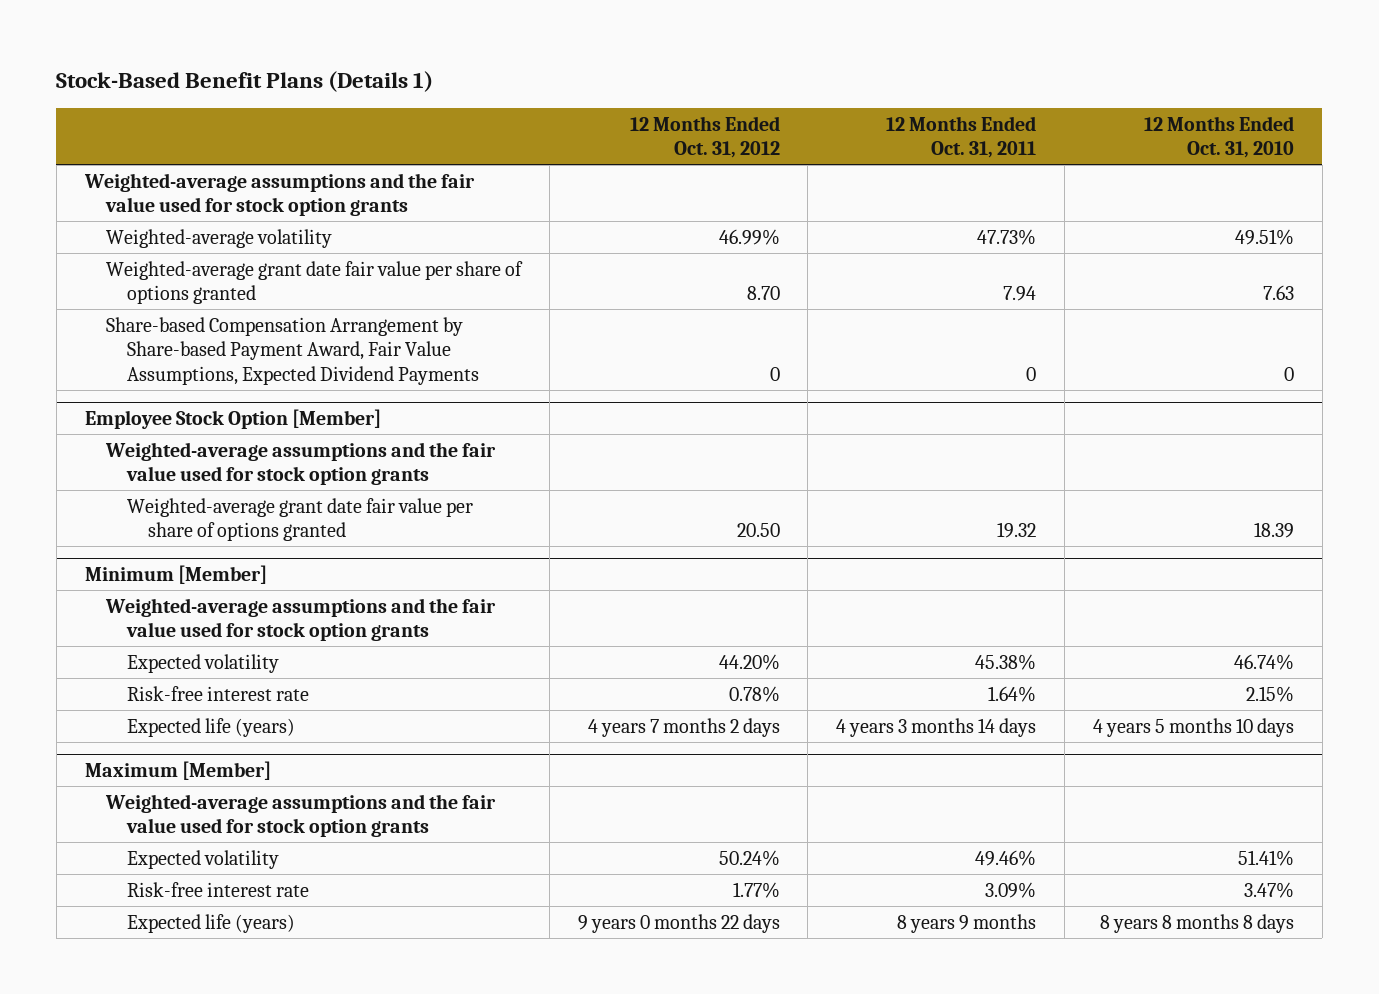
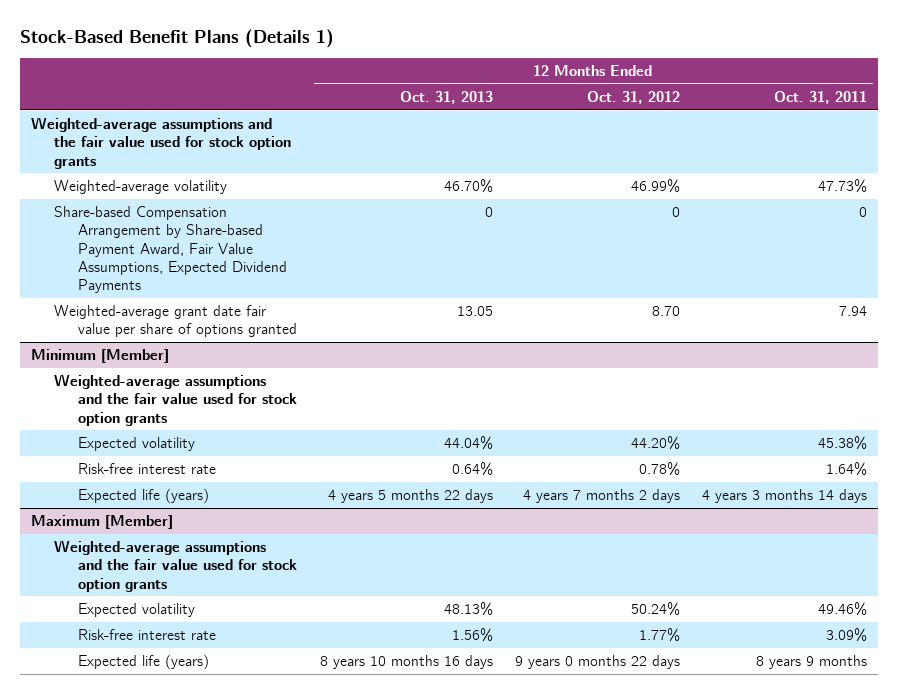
- | 12 Months Ended Oct. 31, 2012 | 12 Months Ended Oct. 31, 2011 | 12 Months Ended Oct. 31, 2010
+ | 12 Months Ended Oct. 31, 2013 | 12 Months Ended Oct. 31, 2012 | 12 Months Ended Oct. 31, 2011
- Employee Stock Option [Member]
- Weighted-average assumptions and the fair value used for stock option grants
- Weighted-average grant date fair value per share of options granted | 20.50 | 19.32 | 18.39
moved down: Weighted-average grant date fair value per share of options granted | 13.05 | 8.70 | 7.94

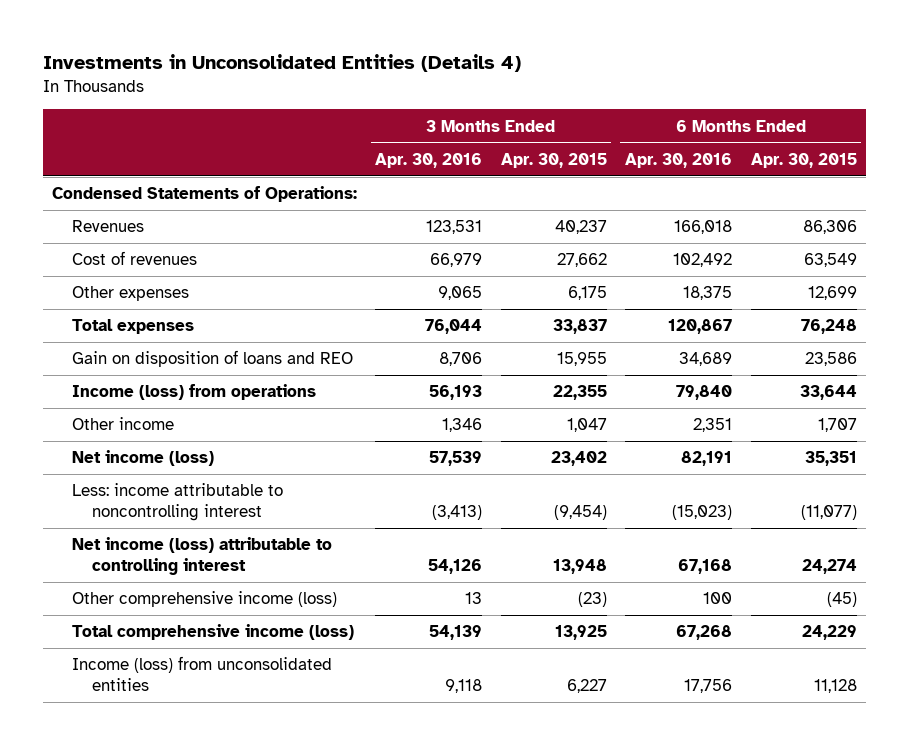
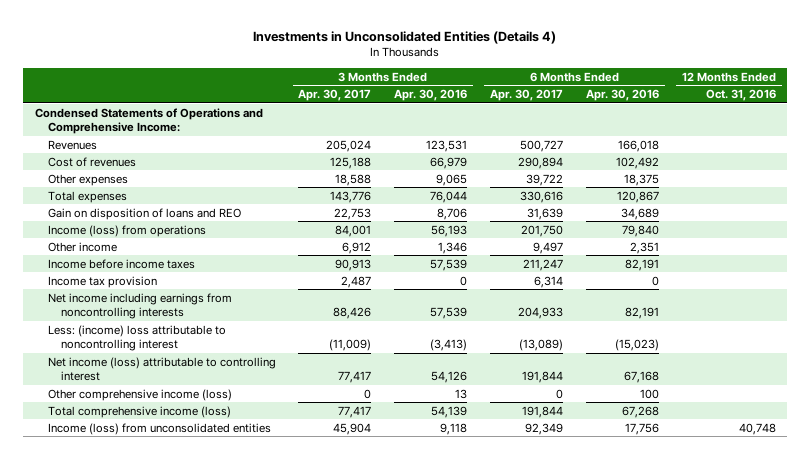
- | 3 Months Ended Apr. 30, 2016 | 3 Months Ended Apr. 30, 2015 | 6 Months Ended Apr. 30, 2016 | 6 Months Ended Apr. 30, 2015
+ | 3 Months Ended Apr. 30, 2017 | 3 Months Ended Apr. 30, 2016 | 6 Months Ended Apr. 30, 2017 | 6 Months Ended Apr. 30, 2016 | 12 Months Ended Oct. 31, 2016
- Condensed Statements of Operations:
+ Condensed Statements of Operations and Comprehensive Income:
- Net income (loss) | 57,539 | 23,402 | 82,191 | 35,351
- Less: income attributable to noncontrolling interest | (3,413) | (9,454) | (15,023) | (11,077)
+ Income before income taxes | 90,913 | 57,539 | 211,247 | 82,191 |
+ Income tax provision | 2,487 | 0 | 6,314 | 0 |
+ Net income including earnings from noncontrolling interests | 88,426 | 57,539 | 204,933 | 82,191 |
+ Less: (income) loss attributable to noncontrolling interest | (11,009) | (3,413) | (13,089) | (15,023) |

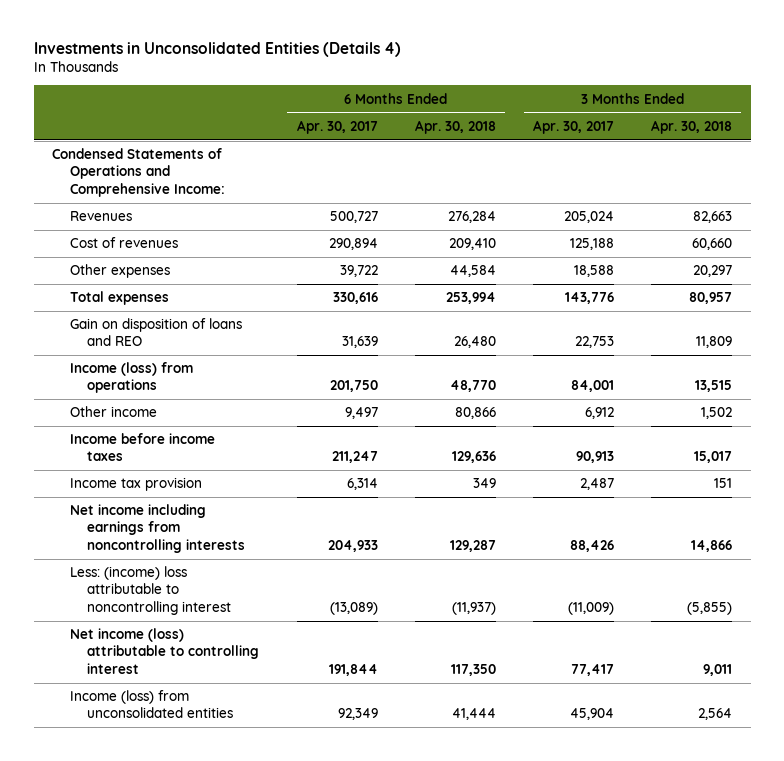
- | 3 Months Ended Apr. 30, 2017 | 3 Months Ended Apr. 30, 2016 | 6 Months Ended Apr. 30, 2017 | 6 Months Ended Apr. 30, 2016 | 12 Months Ended Oct. 31, 2016
+ | 6 Months Ended Apr. 30, 2017 | 6 Months Ended Apr. 30, 2018 | 3 Months Ended Apr. 30, 2017 | 3 Months Ended Apr. 30, 2018
- Other comprehensive income (loss) | 0 | 13 | 0 | 100 |
- Total comprehensive income (loss) | 77,417 | 54,139 | 191,844 | 67,268 |

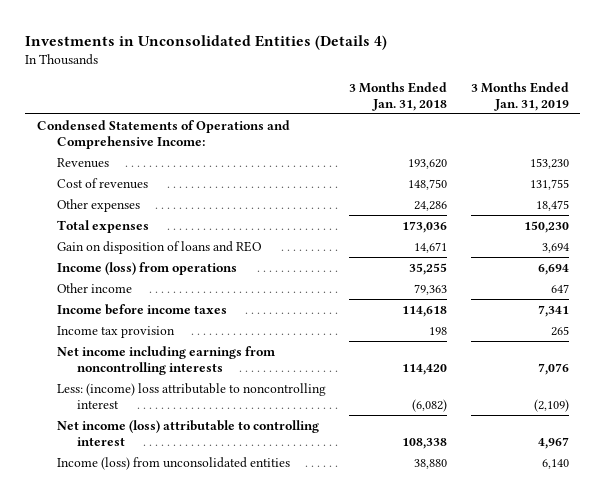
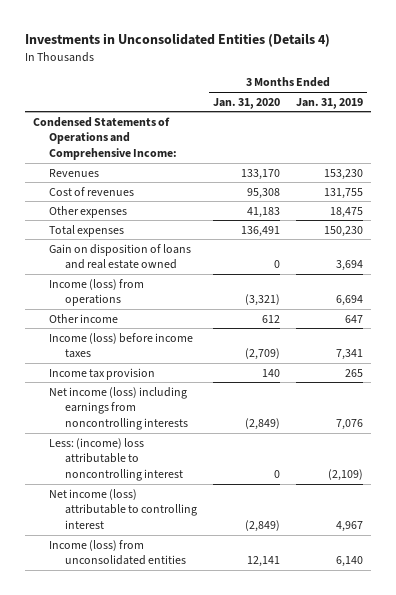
- | 3 Months Ended Jan. 31, 2018 | 3 Months Ended Jan. 31, 2019
+ | 3 Months Ended Jan. 31, 2020 | 3 Months Ended Jan. 31, 2019
- Gain on disposition of loans and REO | 14,671 | 3,694
+ Gain on disposition of loans and real estate owned | 0 | 3,694
- Income before income taxes | 114,618 | 7,341
+ Income (loss) before income taxes | (2,709) | 7,341
- Net income including earnings from noncontrolling interests | 114,420 | 7,076
+ Net income (loss) including earnings from noncontrolling interests | (2,849) | 7,076

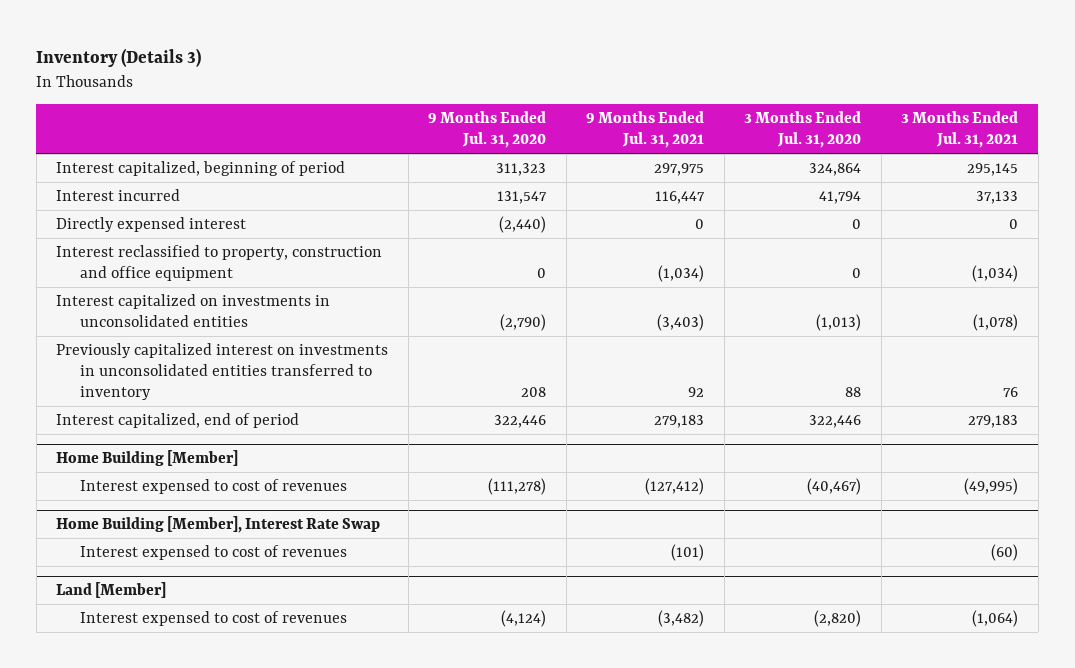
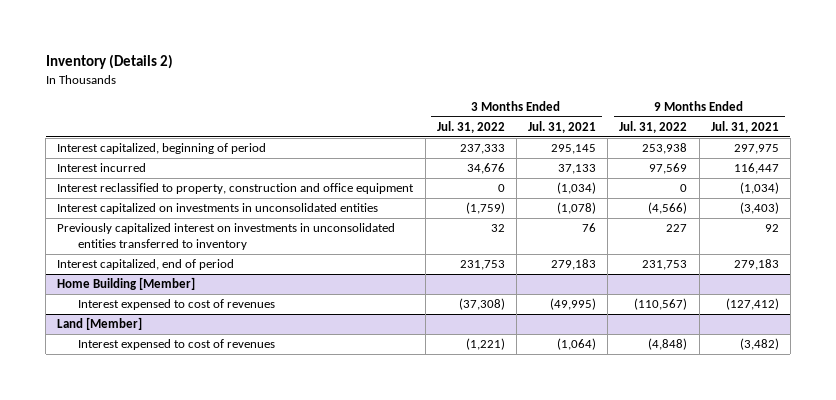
- Inventory (Details 3)
+ Inventory (Details 2)
- | 9 Months Ended Jul. 31, 2020 | 9 Months Ended Jul. 31, 2021 | 3 Months Ended Jul. 31, 2020 | 3 Months Ended Jul. 31, 2021
+ | 3 Months Ended Jul. 31, 2022 | 3 Months Ended Jul. 31, 2021 | 9 Months Ended Jul. 31, 2022 | 9 Months Ended Jul. 31, 2021
- Directly expensed interest | (2,440) | 0 | 0 | 0
- Home Building [Member], Interest Rate Swap
- Interest expensed to cost of revenues | | (101) | | (60)

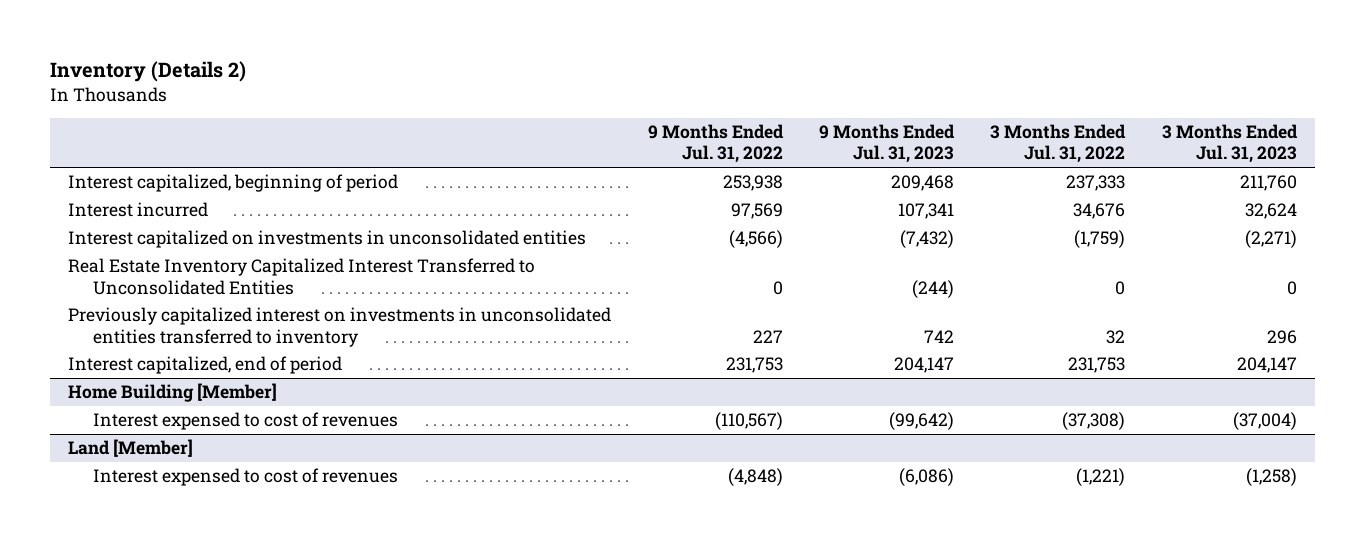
- | 3 Months Ended Jul. 31, 2022 | 3 Months Ended Jul. 31, 2021 | 9 Months Ended Jul. 31, 2022 | 9 Months Ended Jul. 31, 2021
+ | 9 Months Ended Jul. 31, 2022 | 9 Months Ended Jul. 31, 2023 | 3 Months Ended Jul. 31, 2022 | 3 Months Ended Jul. 31, 2023
- Interest reclassified to property, construction and office equipment | 0 | (1,034) | 0 | (1,034)
+ Real Estate Inventory Capitalized Interest Transferred to Unconsolidated Entities | 0 | (244) | 0 | 0

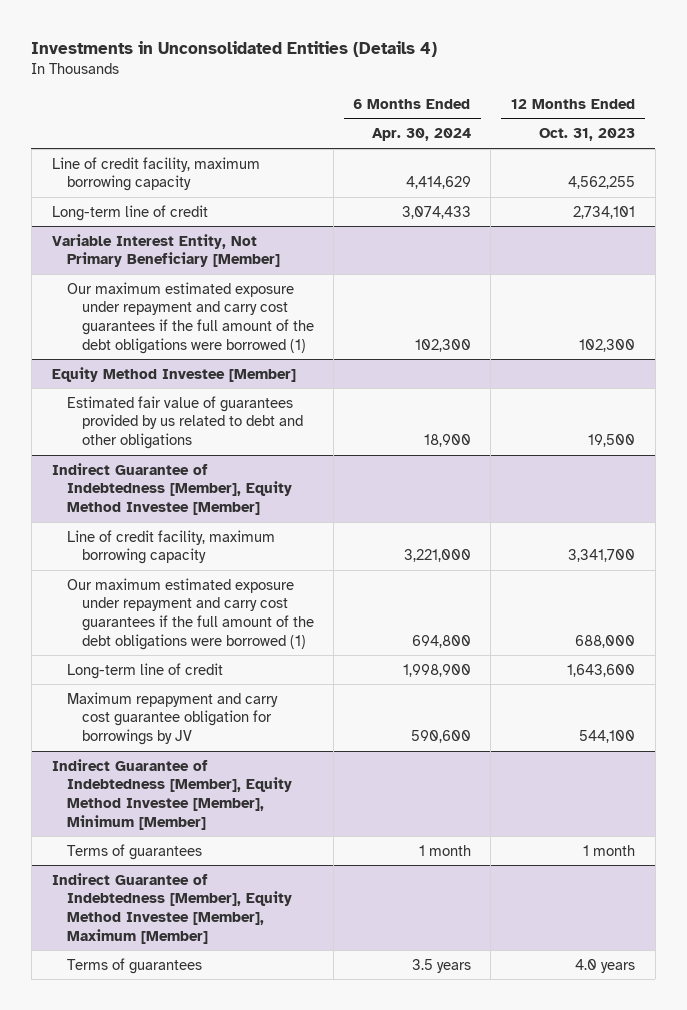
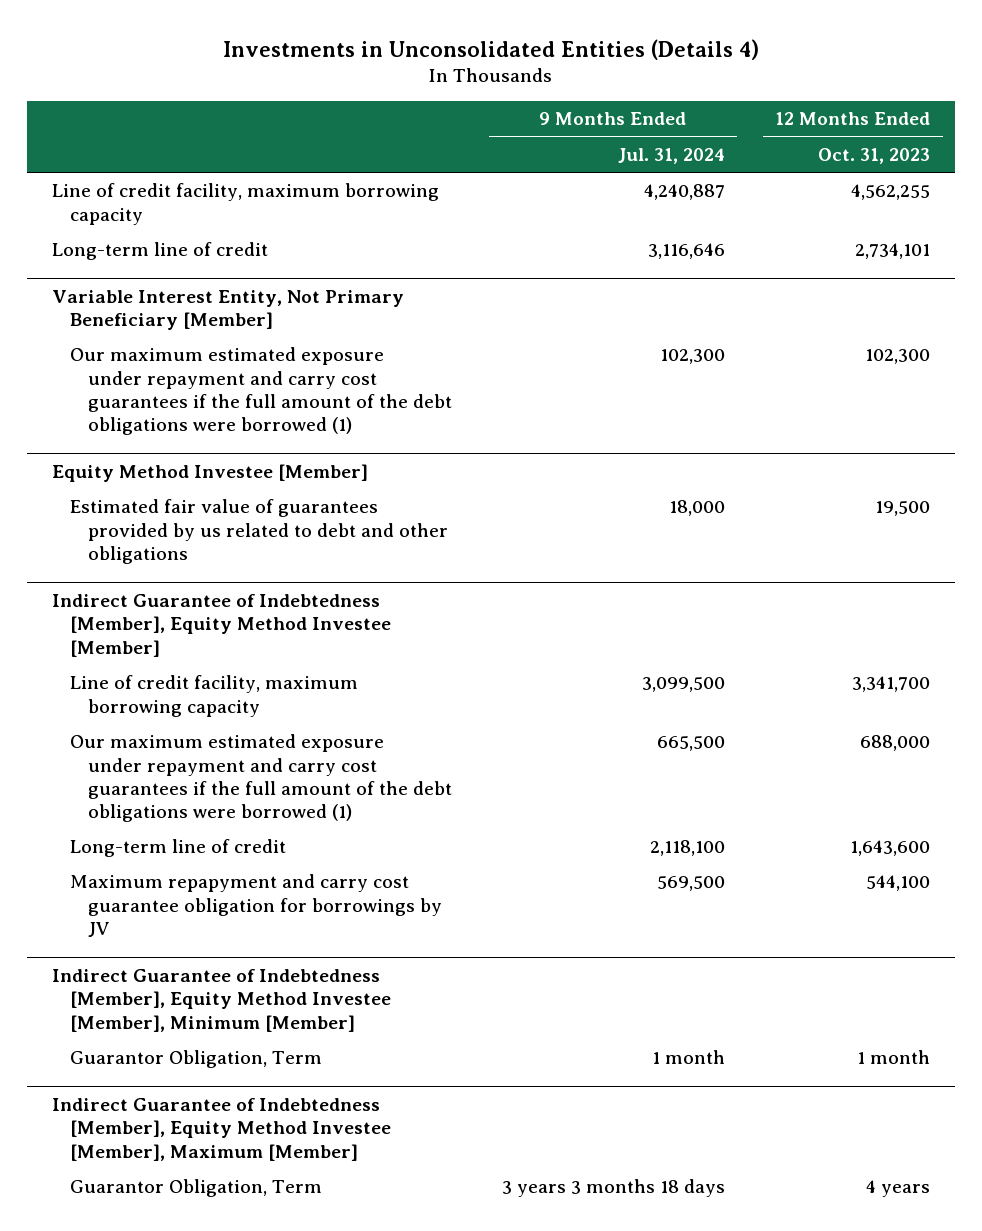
- | 6 Months Ended Apr. 30, 2024 | 12 Months Ended Oct. 31, 2023
+ | 9 Months Ended Jul. 31, 2024 | 12 Months Ended Oct. 31, 2023
@ Indirect Guarantee of Indebtedness [Member], Equity Method Investee [Member], Minimum [Member]
- Terms of guarantees | 1 month | 1 month
+ Guarantor Obligation, Term | 1 month | 1 month
@ Indirect Guarantee of Indebtedness [Member], Equity Method Investee [Member], Maximum [Member]
- Terms of guarantees | 3.5 years | 4.0 years
+ Guarantor Obligation, Term | 3 years 3 months 18 days | 4 years

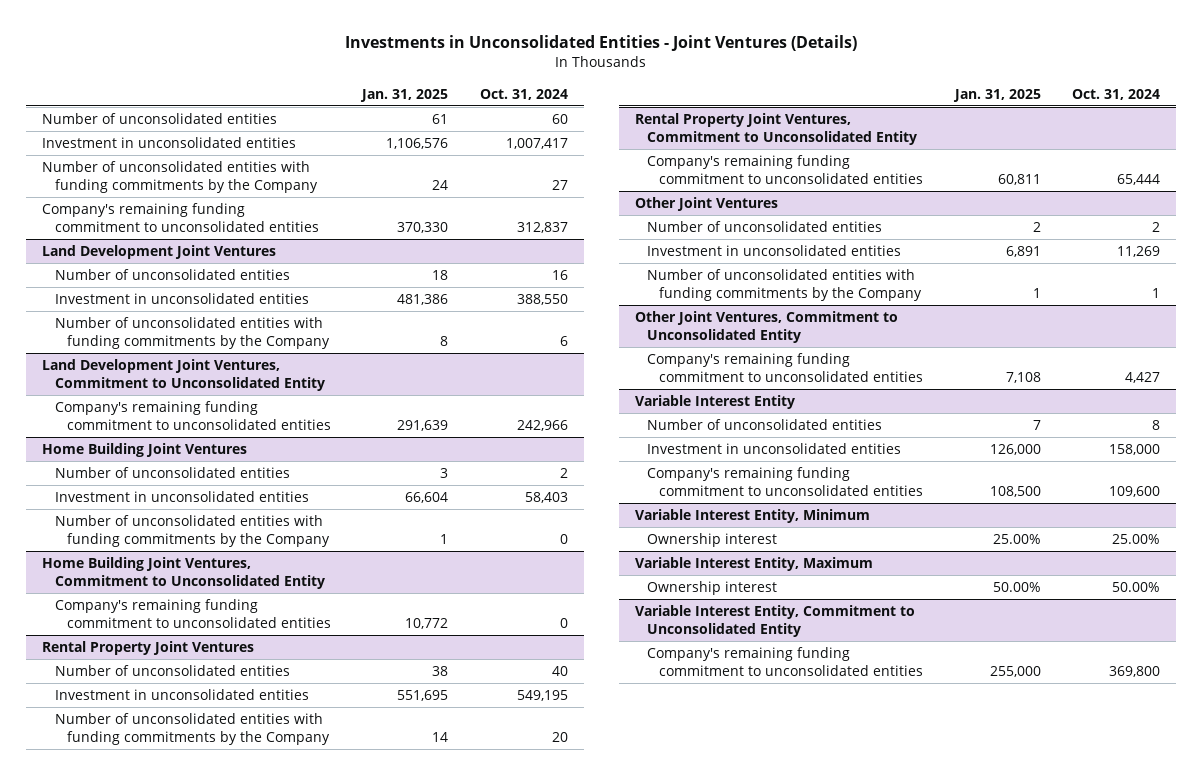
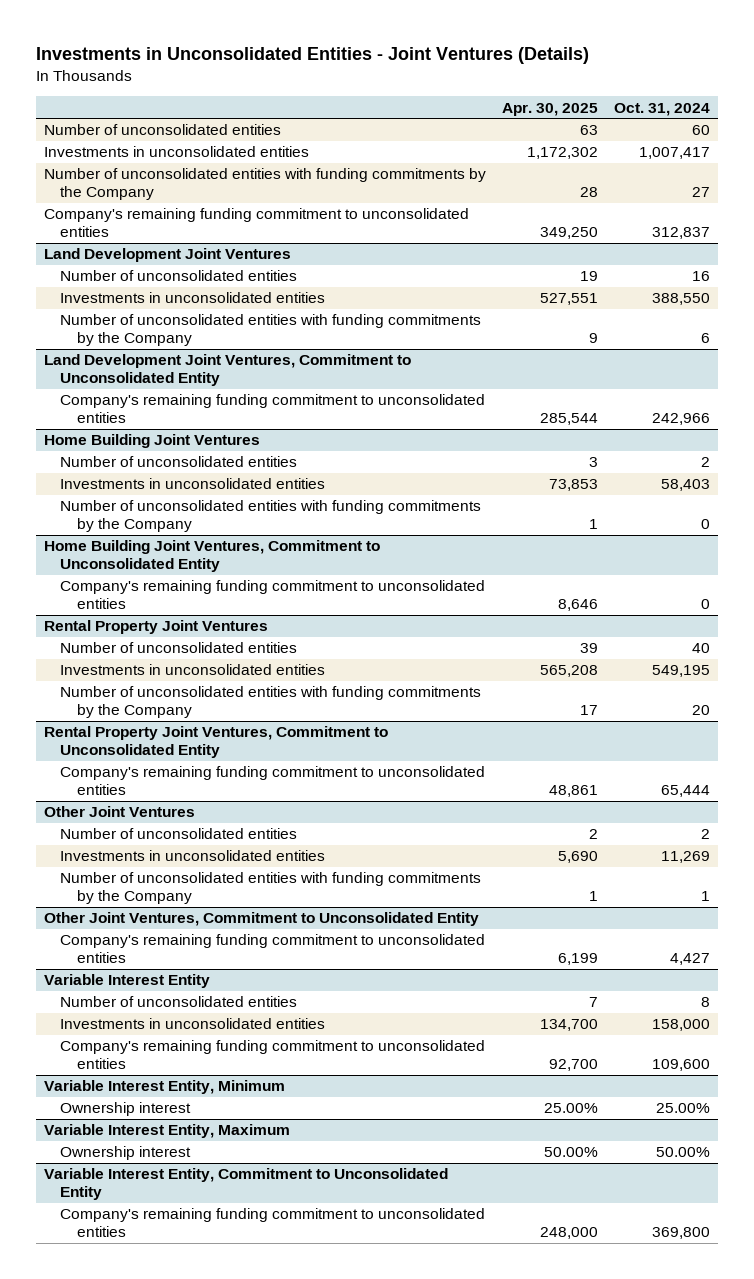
- | Jan. 31, 2025 | Oct. 31, 2024
+ | Apr. 30, 2025 | Oct. 31, 2024
- Investment in unconsolidated entities | 1,106,576 | 1,007,417
+ Investments in unconsolidated entities | 1,172,302 | 1,007,417
@ Land Development Joint Ventures
- Investment in unconsolidated entities | 481,386 | 388,550
+ Investments in unconsolidated entities | 527,551 | 388,550
@ Home Building Joint Ventures
- Investment in unconsolidated entities | 66,604 | 58,403
+ Investments in unconsolidated entities | 73,853 | 58,403
@ Rental Property Joint Ventures
- Investment in unconsolidated entities | 551,695 | 549,195
+ Investments in unconsolidated entities | 565,208 | 549,195
@ Other Joint Ventures
- Investment in unconsolidated entities | 6,891 | 11,269
+ Investments in unconsolidated entities | 5,690 | 11,269
@ Variable Interest Entity
- Investment in unconsolidated entities | 126,000 | 158,000
+ Investments in unconsolidated entities | 134,700 | 158,000

